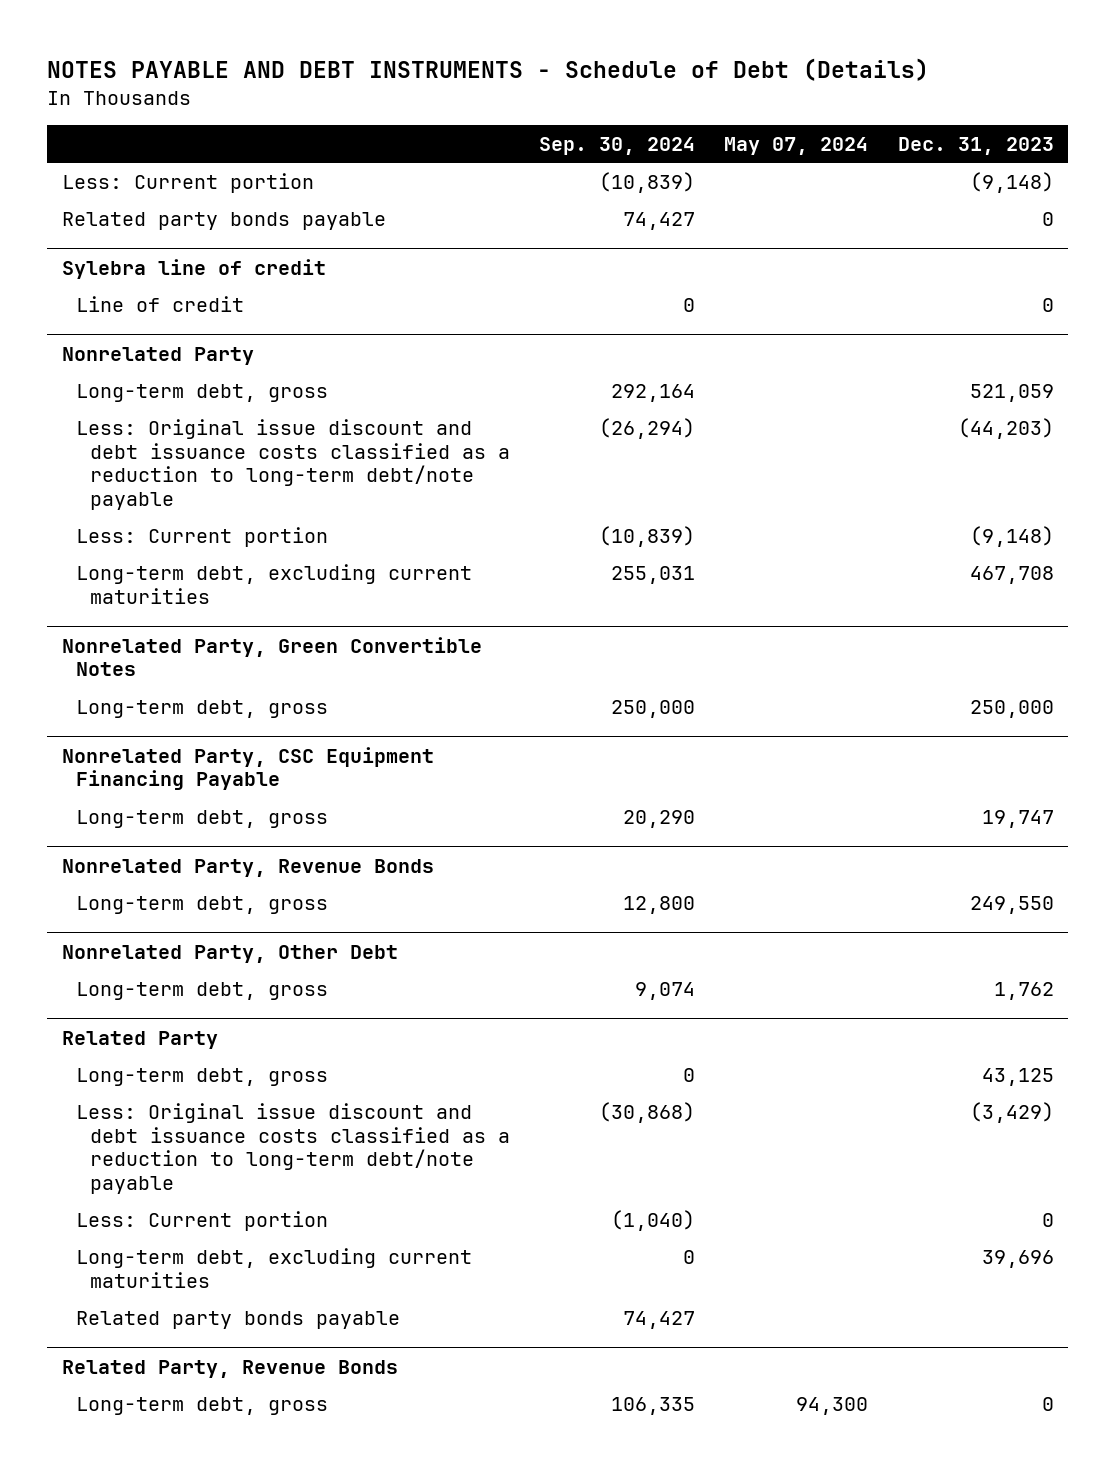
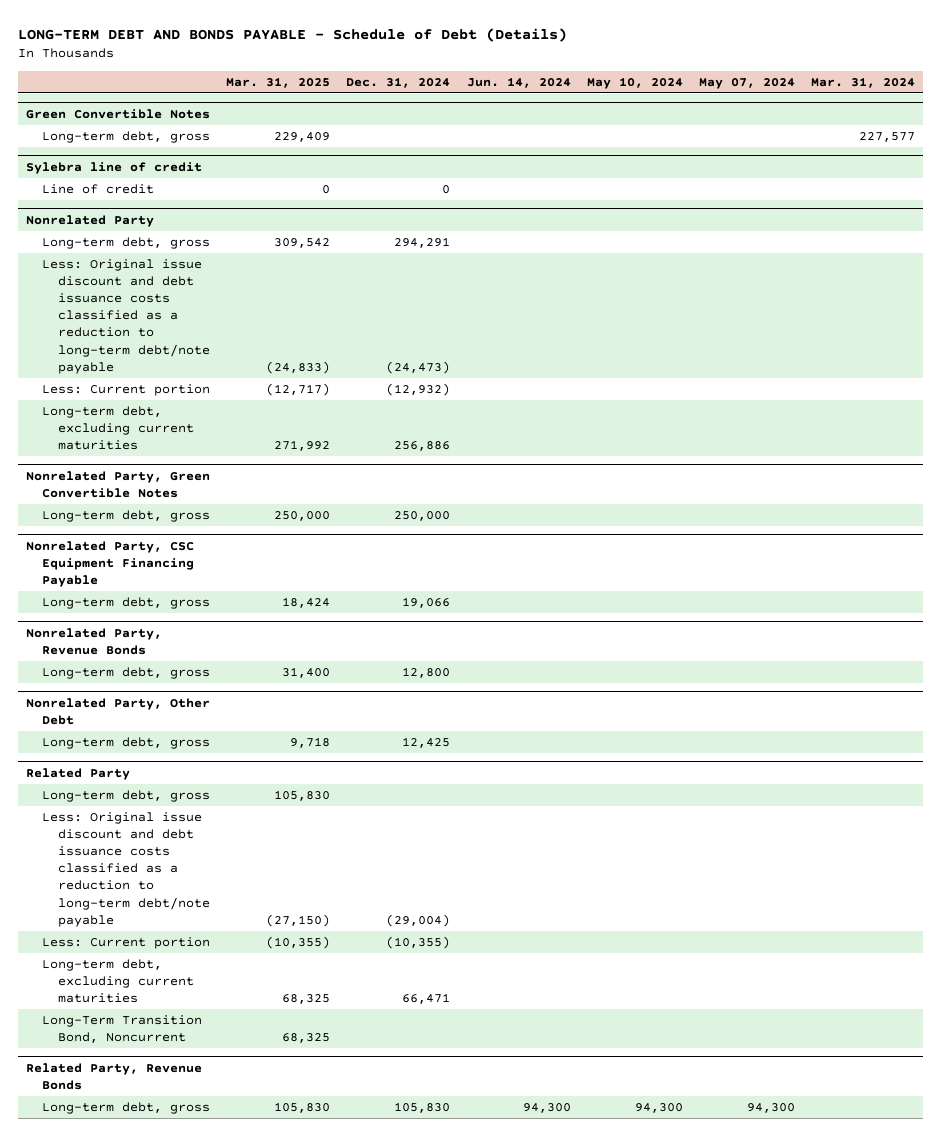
- NOTES PAYABLE AND DEBT INSTRUMENTS - Schedule of Debt (Details)
+ LONG-TERM DEBT AND BONDS PAYABLE - Schedule of Debt (Details)
- | Sep. 30, 2024 | May 07, 2024 | Dec. 31, 2023
+ | Mar. 31, 2025 | Dec. 31, 2024 | Jun. 14, 2024 | May 10, 2024 | May 07, 2024 | Mar. 31, 2024
- Less: Current portion | (10,839) | | (9,148)
- Related party bonds payable | 74,427 | | 0
+ Green Convertible Notes
+ Long-term debt, gross | 229,409 | | | | | 227,577
@ Related Party
- Related party bonds payable | 74,427 | |
+ Long-Term Transition Bond, Noncurrent | 68,325 | | | | |

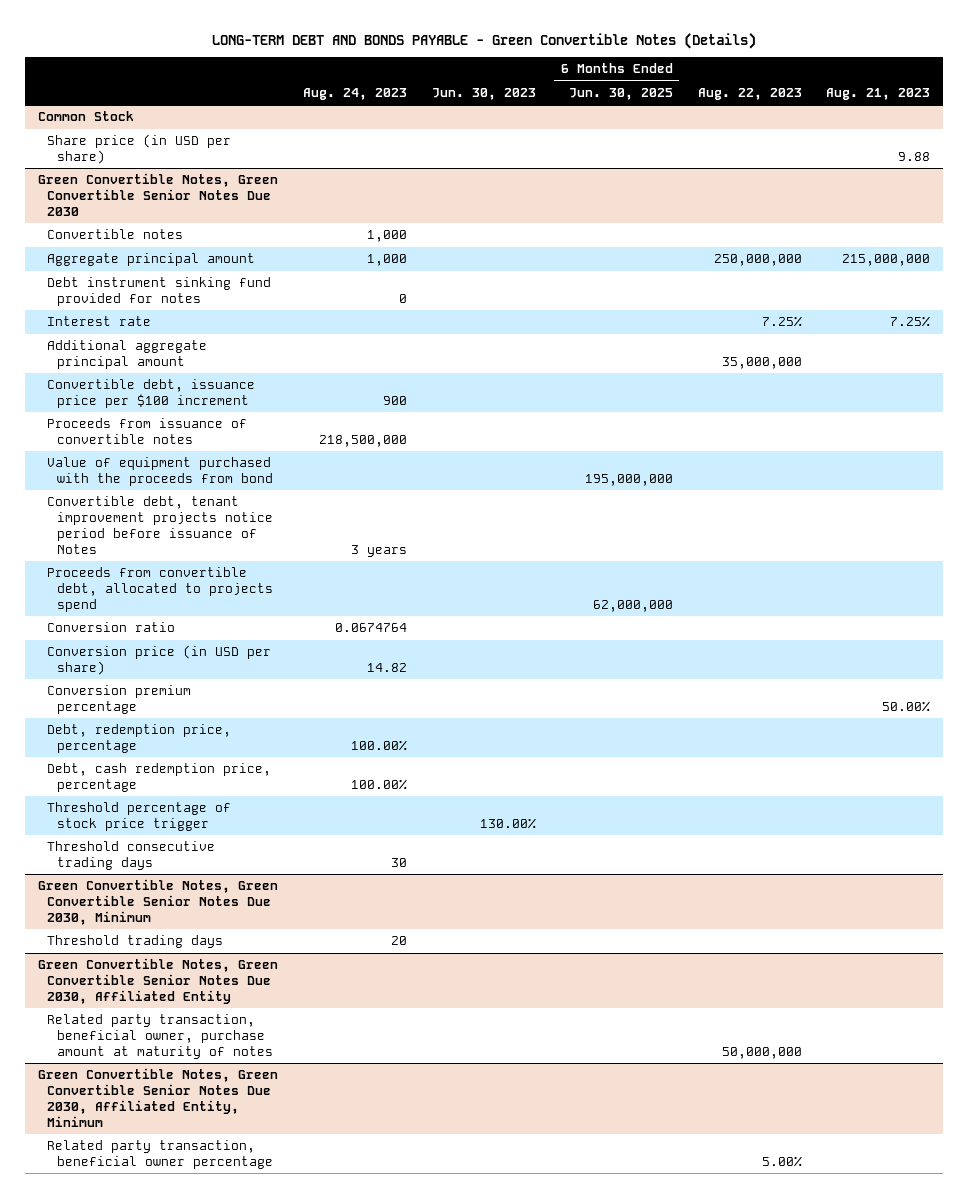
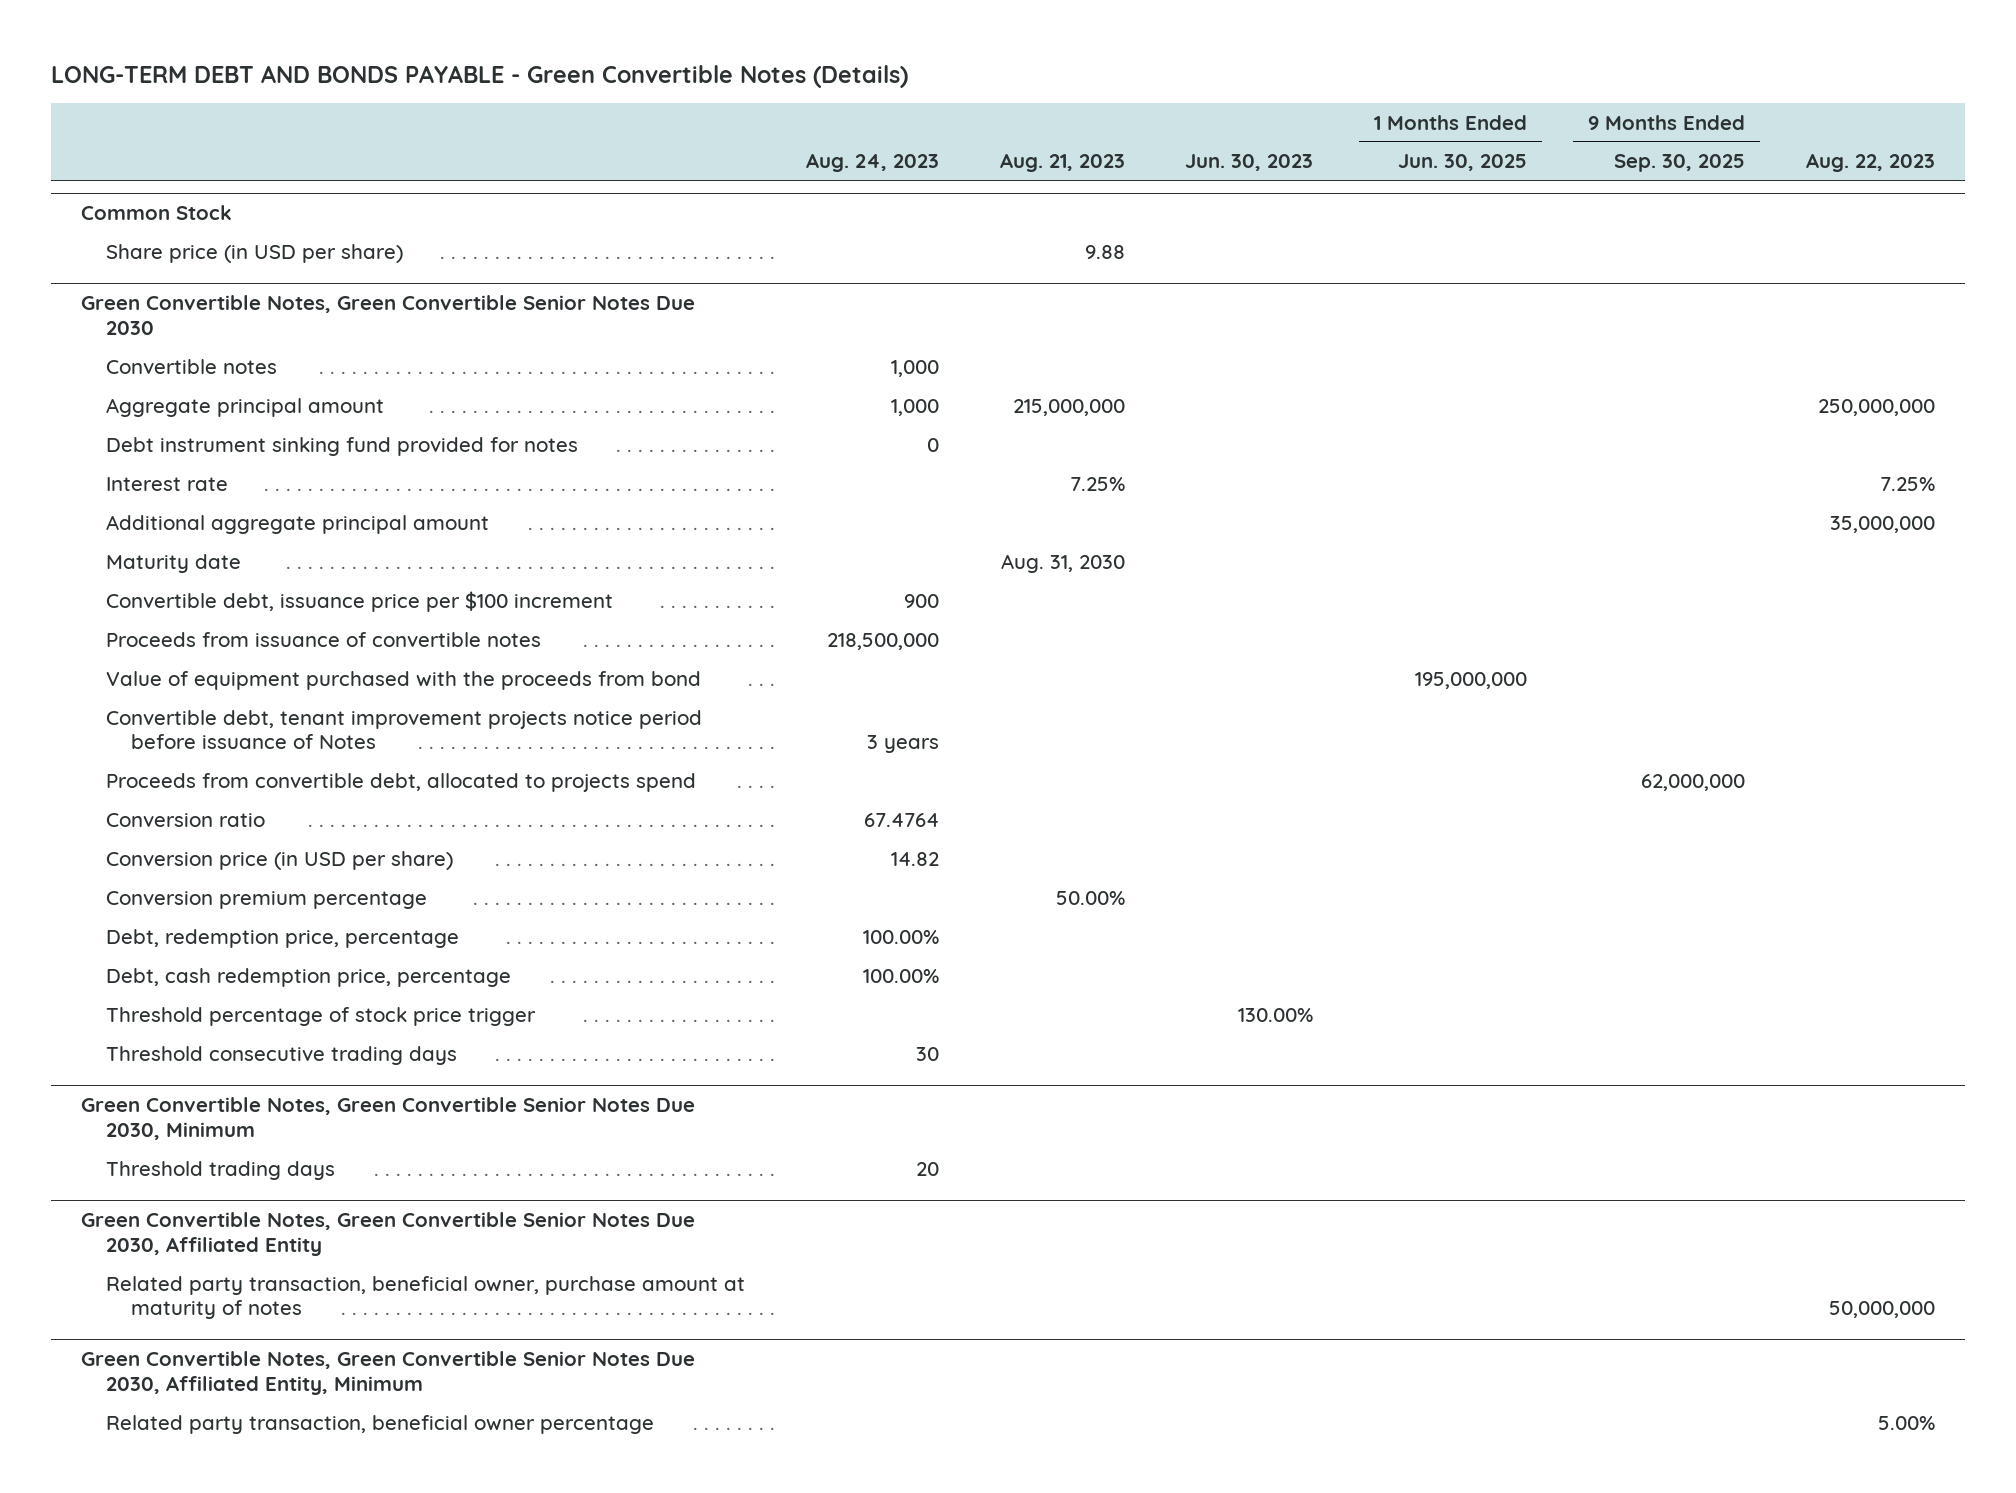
- | Aug. 24, 2023 | Jun. 30, 2023 | 6 Months Ended Jun. 30, 2025 | Aug. 22, 2023 | Aug. 21, 2023
+ | Aug. 24, 2023 | Aug. 21, 2023 | Jun. 30, 2023 | 1 Months Ended Jun. 30, 2025 | 9 Months Ended Sep. 30, 2025 | Aug. 22, 2023
@ Green Convertible Notes, Green Convertible Senior Notes Due 2030
+ Maturity date | | Aug. 31, 2030 | | | |
- Conversion ratio | 0.0674764 | | | |
+ Conversion ratio | 67.4764 | | | | |

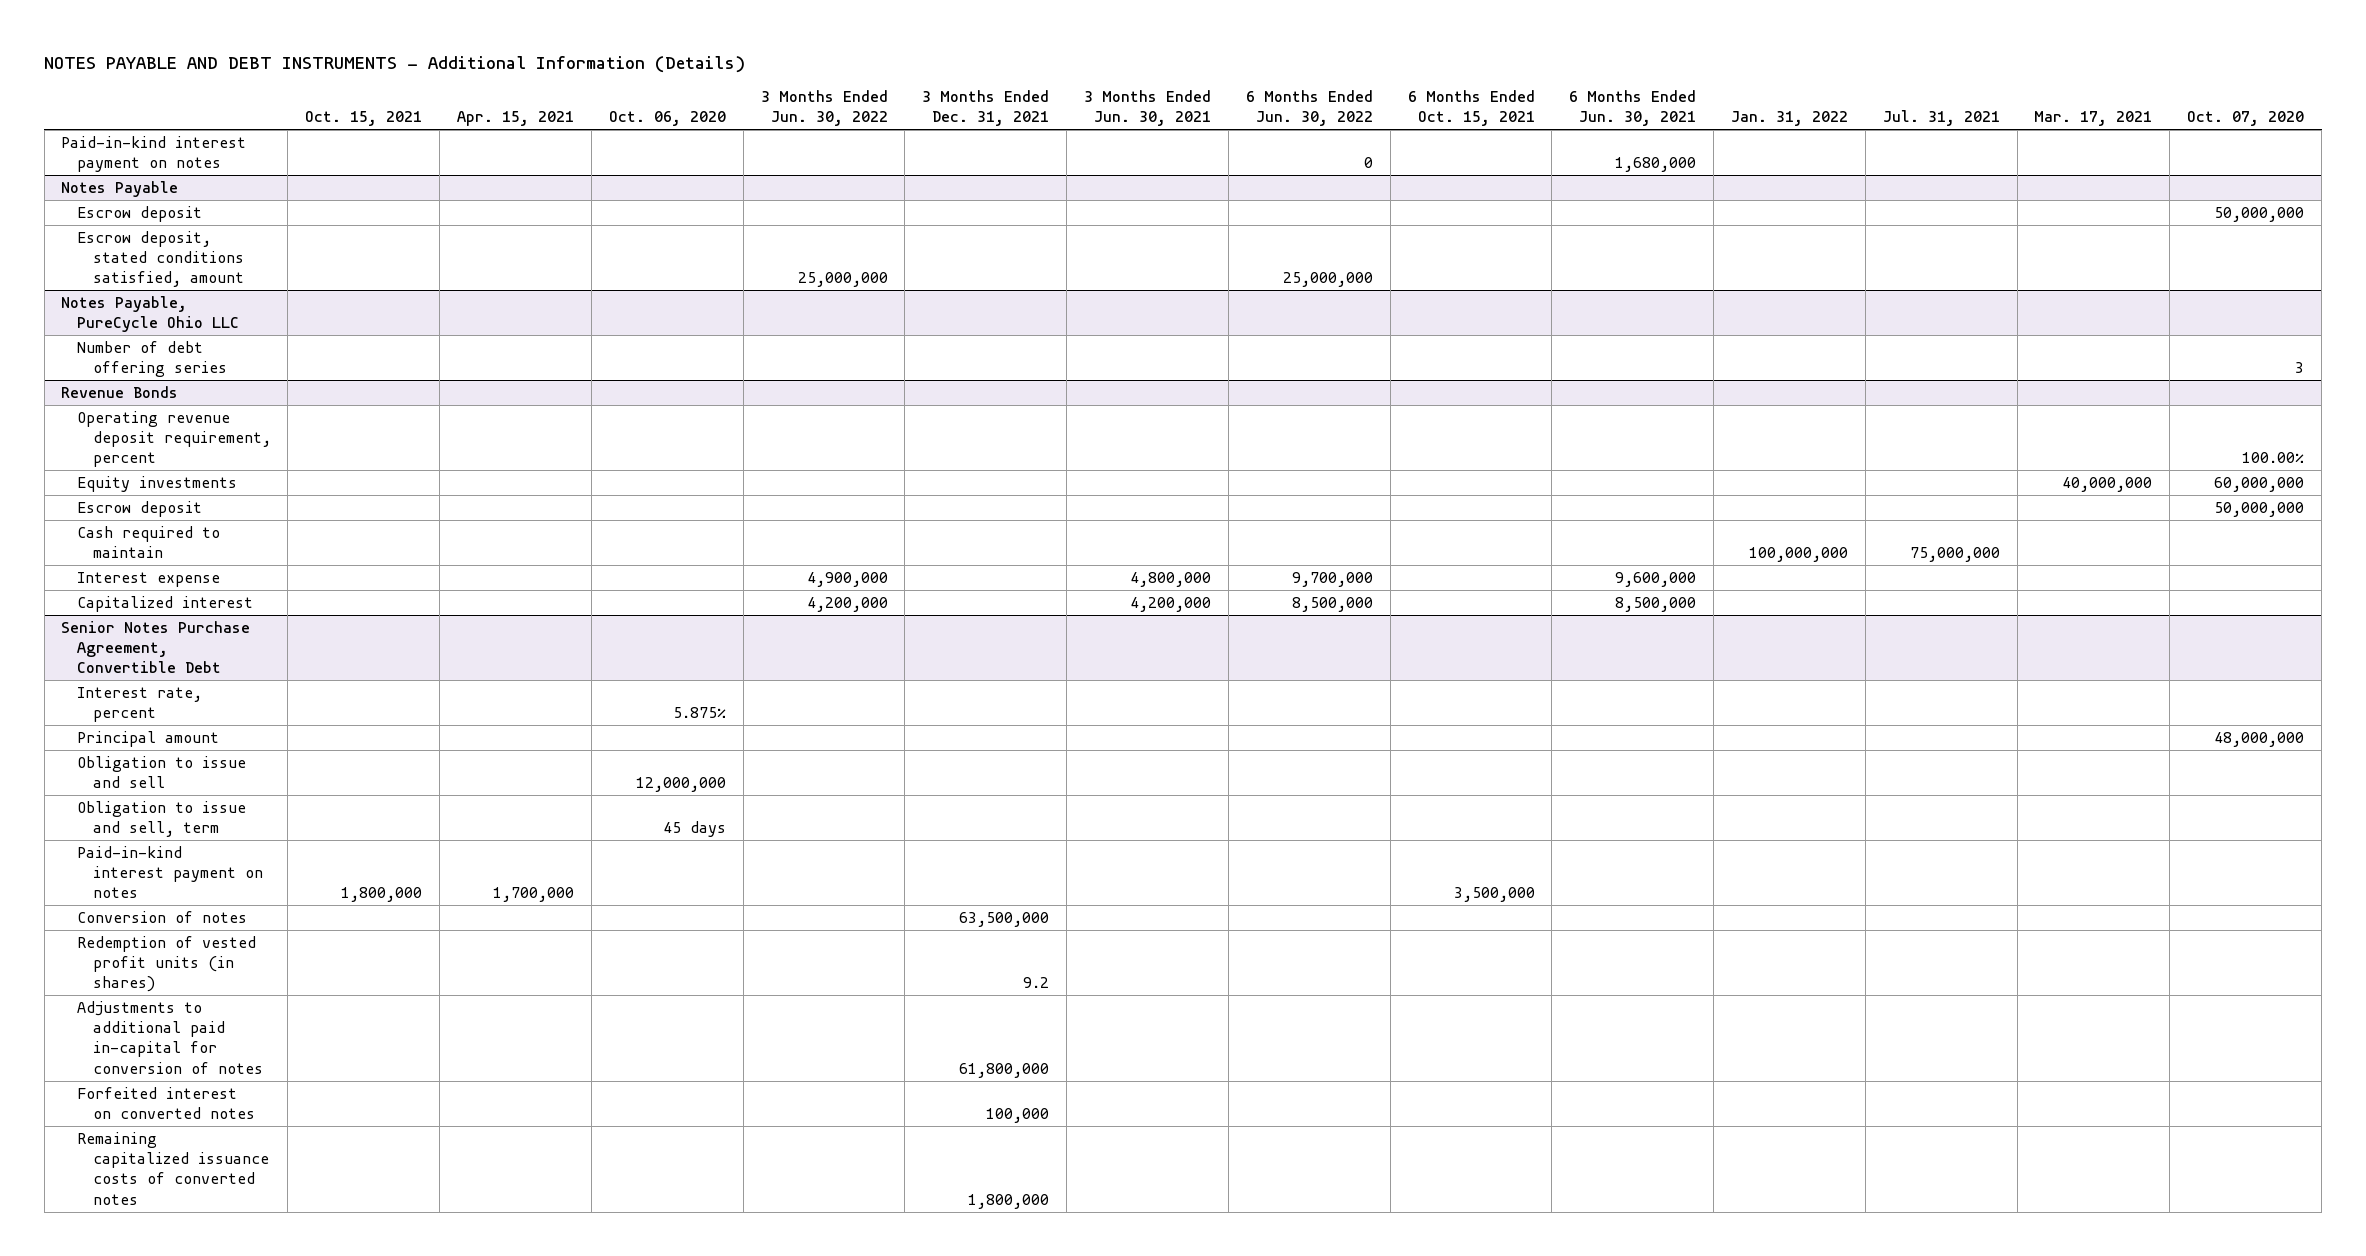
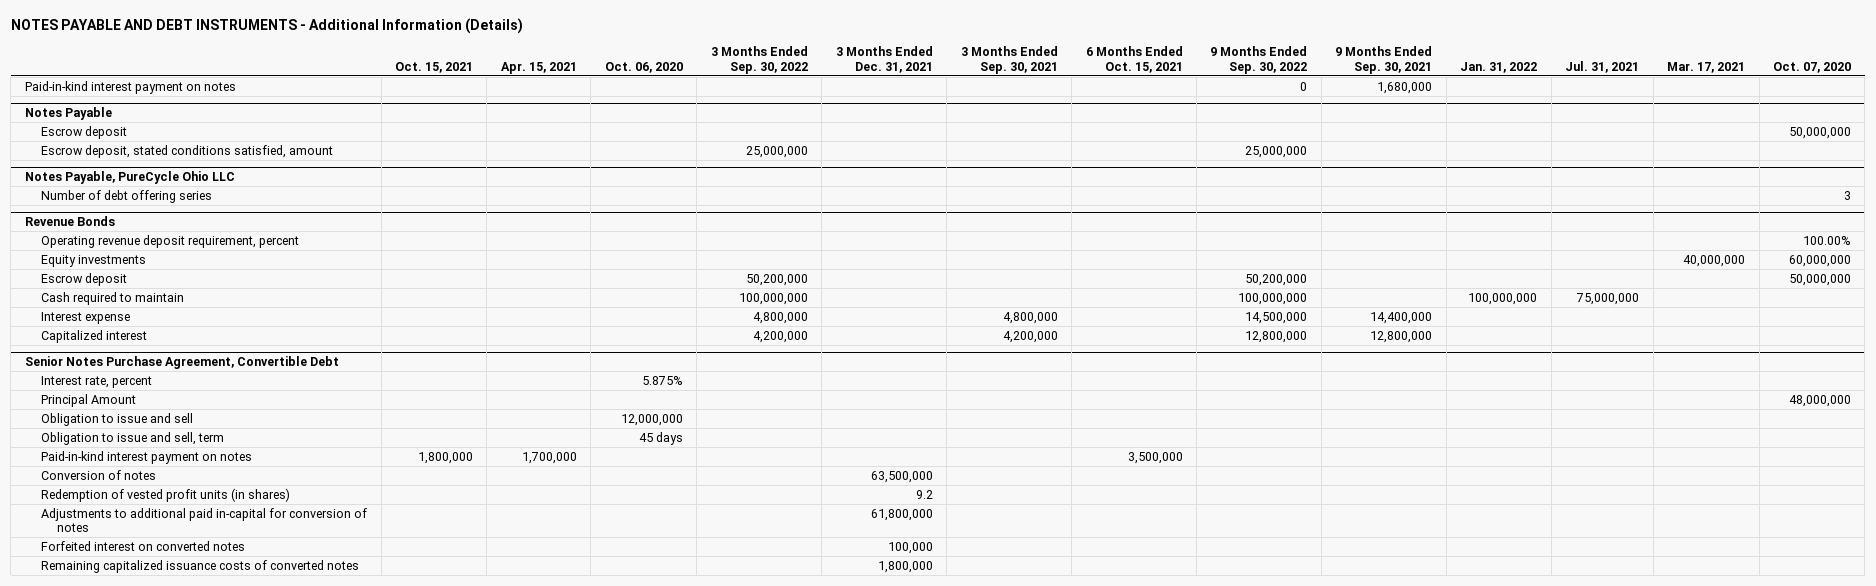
- | Oct. 15, 2021 | Apr. 15, 2021 | Oct. 06, 2020 | 3 Months Ended Jun. 30, 2022 | 3 Months Ended Dec. 31, 2021 | 3 Months Ended Jun. 30, 2021 | 6 Months Ended Jun. 30, 2022 | 6 Months Ended Oct. 15, 2021 | 6 Months Ended Jun. 30, 2021 | Jan. 31, 2022 | Jul. 31, 2021 | Mar. 17, 2021 | Oct. 07, 2020
+ | Oct. 15, 2021 | Apr. 15, 2021 | Oct. 06, 2020 | 3 Months Ended Sep. 30, 2022 | 3 Months Ended Dec. 31, 2021 | 3 Months Ended Sep. 30, 2021 | 6 Months Ended Oct. 15, 2021 | 9 Months Ended Sep. 30, 2022 | 9 Months Ended Sep. 30, 2021 | Jan. 31, 2022 | Jul. 31, 2021 | Mar. 17, 2021 | Oct. 07, 2020
@ Senior Notes Purchase Agreement, Convertible Debt
- Principal amount | | | | | | | | | | | | | 48,000,000
+ Principal Amount | | | | | | | | | | | | | 48,000,000

